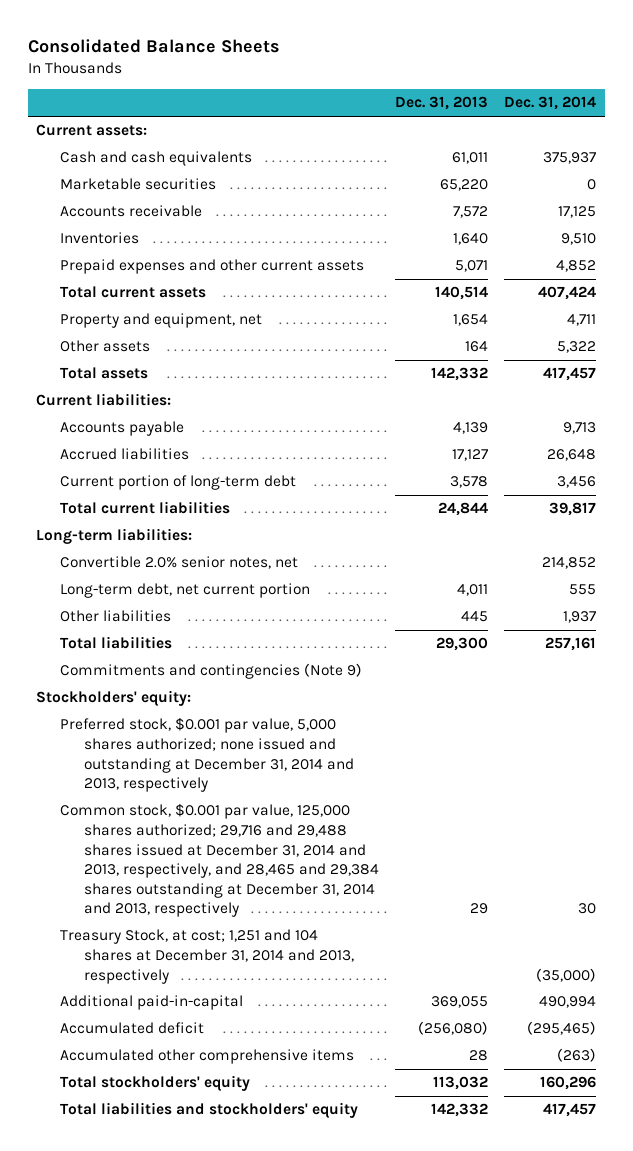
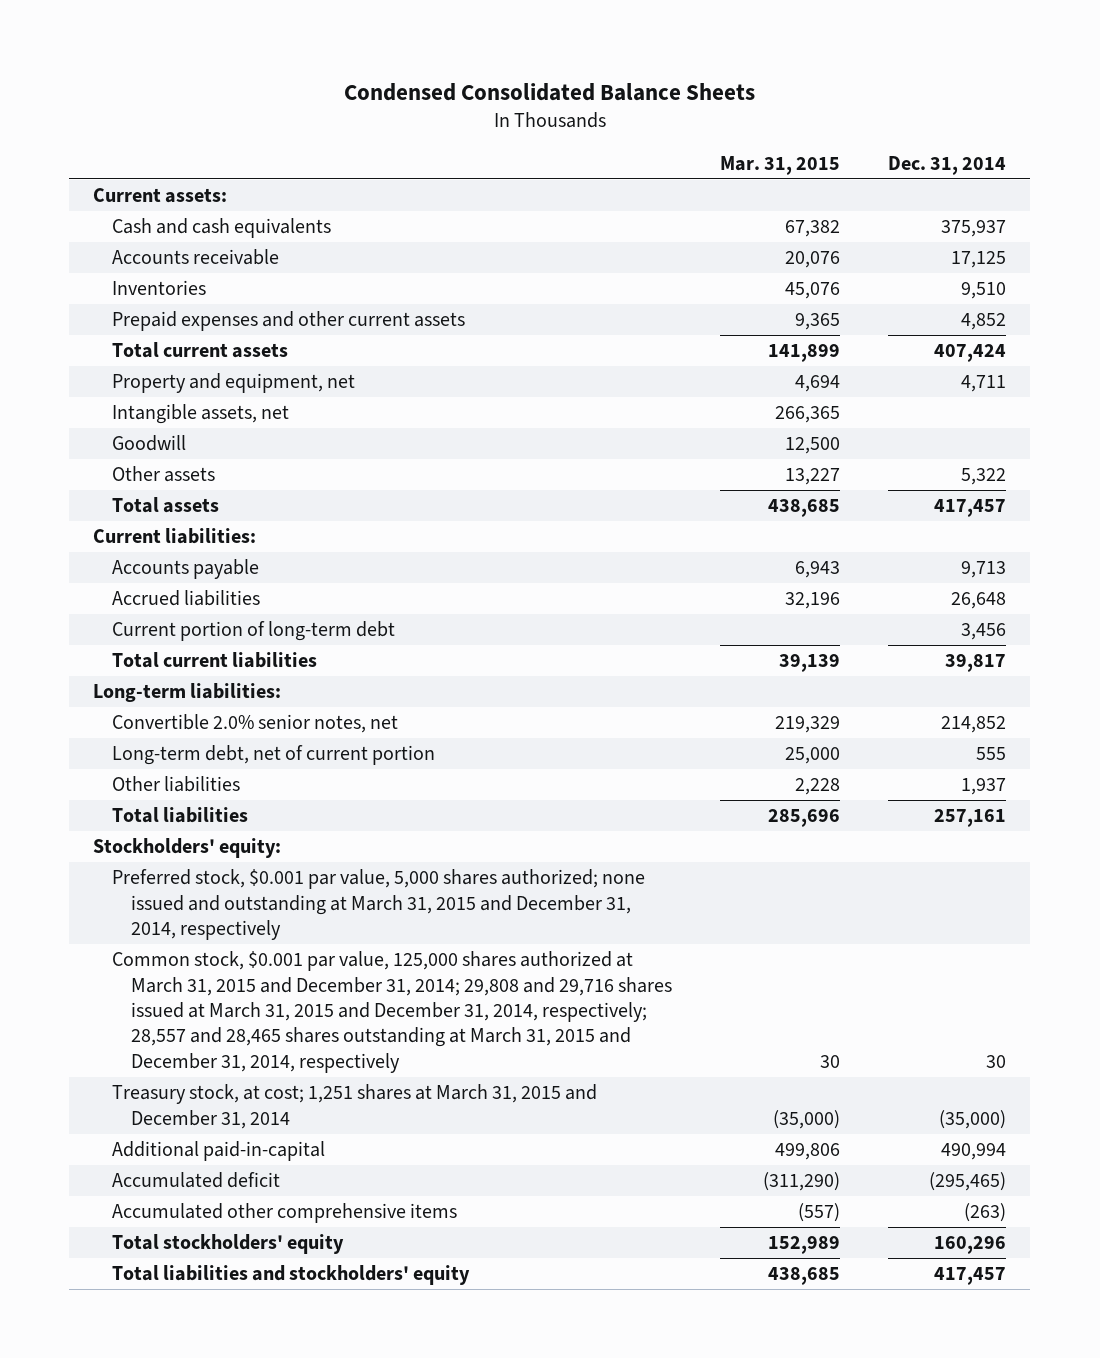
- Consolidated Balance Sheets
+ Condensed Consolidated Balance Sheets
- | Dec. 31, 2013 | Dec. 31, 2014
+ | Mar. 31, 2015 | Dec. 31, 2014
- Marketable securities | 65,220 | 0
+ Intangible assets, net | 266,365 |
+ Goodwill | 12,500 |
- Long-term debt, net current portion | 4,011 | 555
+ Long-term debt, net of current portion | 25,000 | 555
- Commitments and contingencies (Note 9)
- Preferred stock, $0.001 par value, 5,000 shares authorized; none issued and outstanding at December 31, 2014 and 2013, respectively
- Common stock, $0.001 par value, 125,000 shares authorized; 29,716 and 29,488 shares issued at December 31, 2014 and 2013, respectively, and 28,465 and 29,384 shares outstanding at December 31, 2014 and 2013, respectively | 29 | 30
- Treasury Stock, at cost; 1,251 and 104 shares at December 31, 2014 and 2013, respectively | | (35,000)
+ Preferred stock, $0.001 par value, 5,000 shares authorized; none issued and outstanding at March 31, 2015 and December 31, 2014, respectively
+ Common stock, $0.001 par value, 125,000 shares authorized at March 31, 2015 and December 31, 2014; 29,808 and 29,716 shares issued at March 31, 2015 and December 31, 2014, respectively; 28,557 and 28,465 shares outstanding at March 31, 2015 and December 31, 2014, respectively | 30 | 30
+ Treasury stock, at cost; 1,251 shares at March 31, 2015 and December 31, 2014 | (35,000) | (35,000)

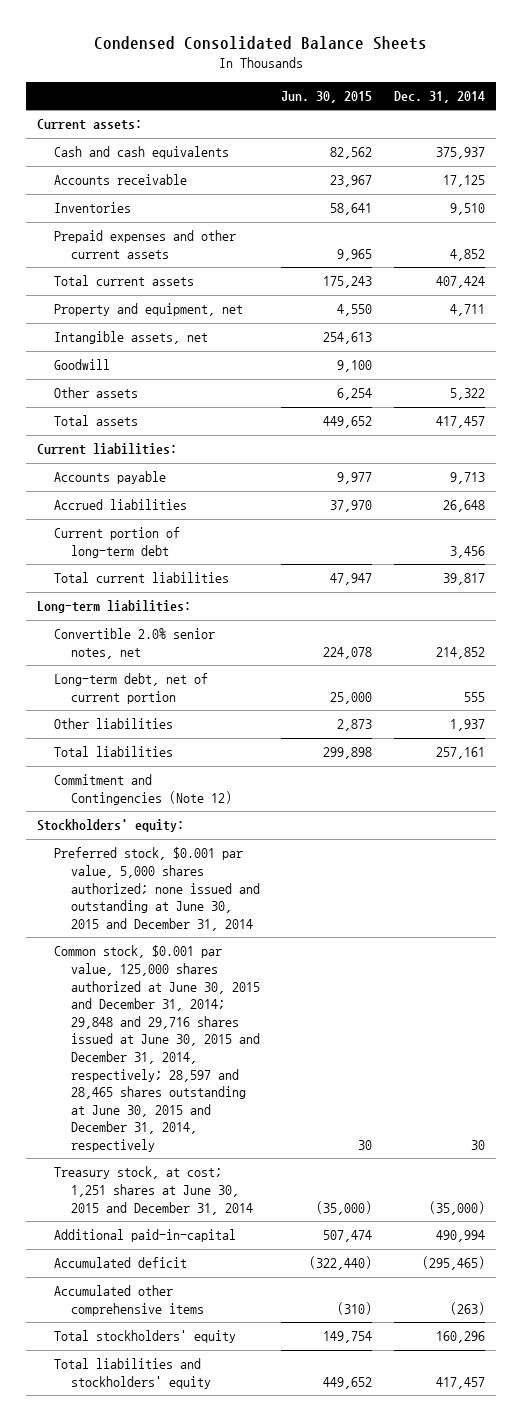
- | Mar. 31, 2015 | Dec. 31, 2014
+ | Jun. 30, 2015 | Dec. 31, 2014
+ Commitment and Contingencies (Note 12)
- Preferred stock, $0.001 par value, 5,000 shares authorized; none issued and outstanding at March 31, 2015 and December 31, 2014, respectively
- Common stock, $0.001 par value, 125,000 shares authorized at March 31, 2015 and December 31, 2014; 29,808 and 29,716 shares issued at March 31, 2015 and December 31, 2014, respectively; 28,557 and 28,465 shares outstanding at March 31, 2015 and December 31, 2014, respectively | 30 | 30
- Treasury stock, at cost; 1,251 shares at March 31, 2015 and December 31, 2014 | (35,000) | (35,000)
+ Preferred stock, $0.001 par value, 5,000 shares authorized; none issued and outstanding at June 30, 2015 and December 31, 2014
+ Common stock, $0.001 par value, 125,000 shares authorized at June 30, 2015 and December 31, 2014; 29,848 and 29,716 shares issued at June 30, 2015 and December 31, 2014, respectively; 28,597 and 28,465 shares outstanding at June 30, 2015 and December 31, 2014, respectively | 30 | 30
+ Treasury stock, at cost; 1,251 shares at June 30, 2015 and December 31, 2014 | (35,000) | (35,000)

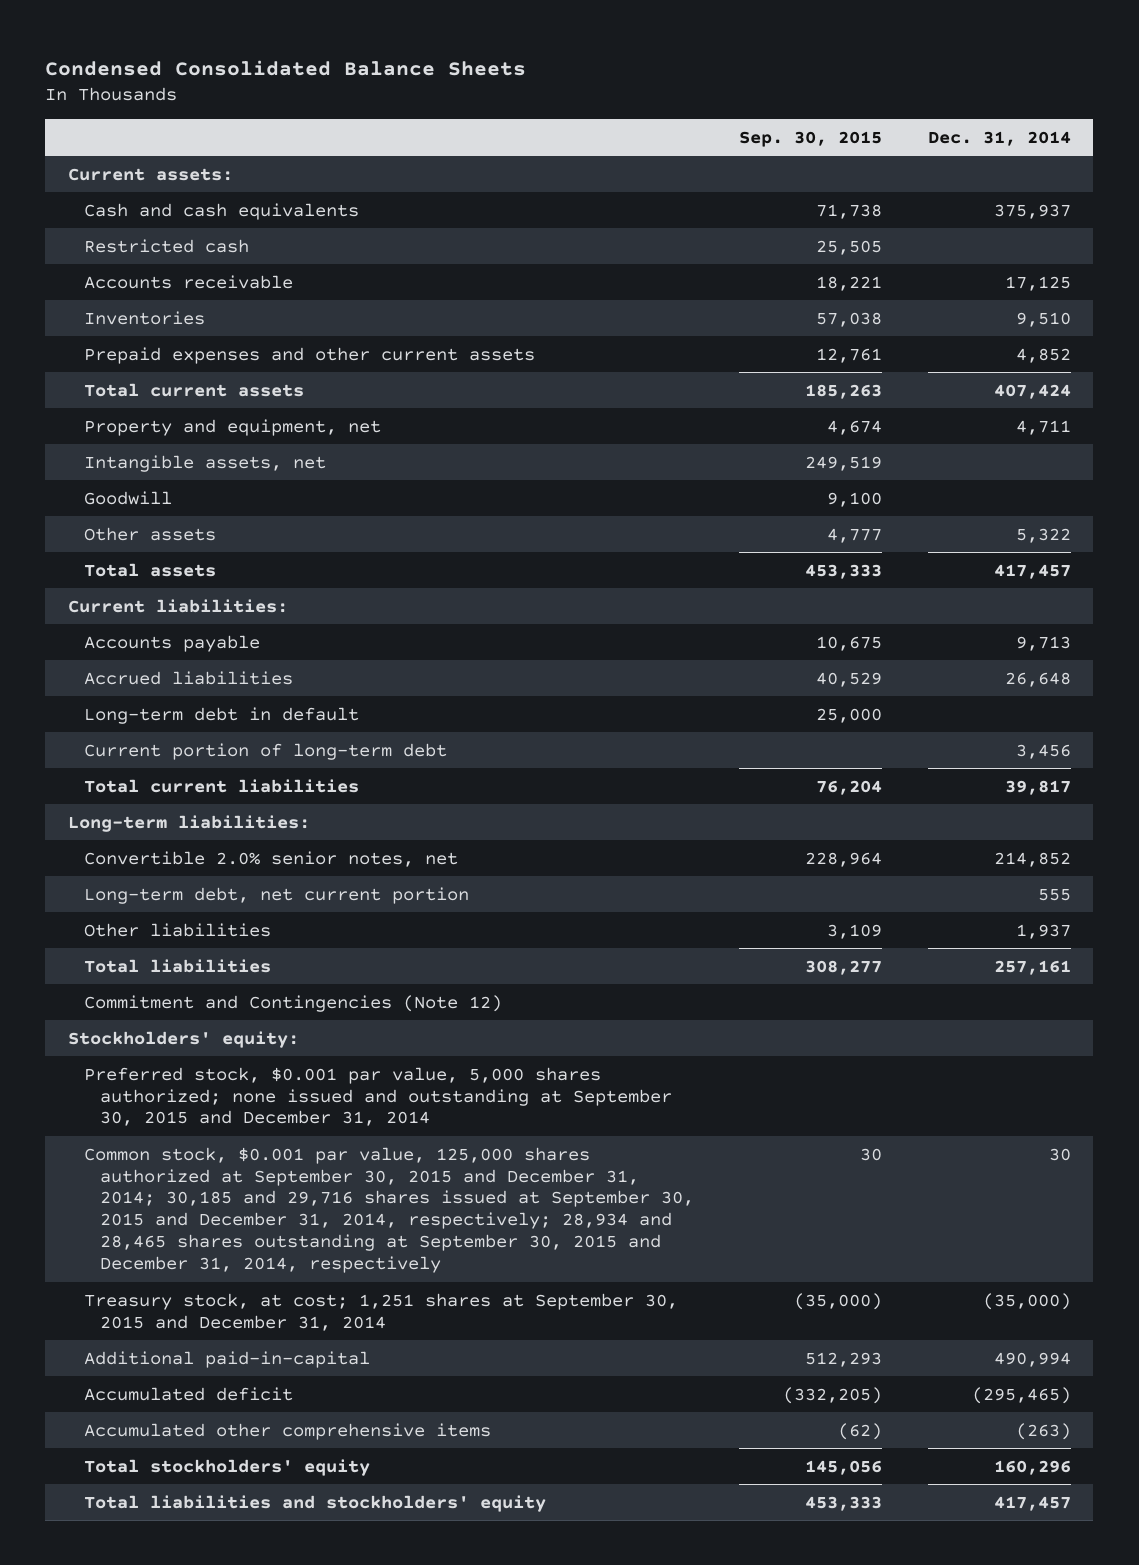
- | Jun. 30, 2015 | Dec. 31, 2014
+ | Sep. 30, 2015 | Dec. 31, 2014
+ Restricted cash | 25,505 |
+ Long-term debt in default | 25,000 |
- Long-term debt, net of current portion | 25,000 | 555
+ Long-term debt, net current portion | | 555
- Preferred stock, $0.001 par value, 5,000 shares authorized; none issued and outstanding at June 30, 2015 and December 31, 2014
- Common stock, $0.001 par value, 125,000 shares authorized at June 30, 2015 and December 31, 2014; 29,848 and 29,716 shares issued at June 30, 2015 and December 31, 2014, respectively; 28,597 and 28,465 shares outstanding at June 30, 2015 and December 31, 2014, respectively | 30 | 30
- Treasury stock, at cost; 1,251 shares at June 30, 2015 and December 31, 2014 | (35,000) | (35,000)
+ Preferred stock, $0.001 par value, 5,000 shares authorized; none issued and outstanding at September 30, 2015 and December 31, 2014
+ Common stock, $0.001 par value, 125,000 shares authorized at September 30, 2015 and December 31, 2014; 30,185 and 29,716 shares issued at September 30, 2015 and December 31, 2014, respectively; 28,934 and 28,465 shares outstanding at September 30, 2015 and December 31, 2014, respectively | 30 | 30
+ Treasury stock, at cost; 1,251 shares at September 30, 2015 and December 31, 2014 | (35,000) | (35,000)

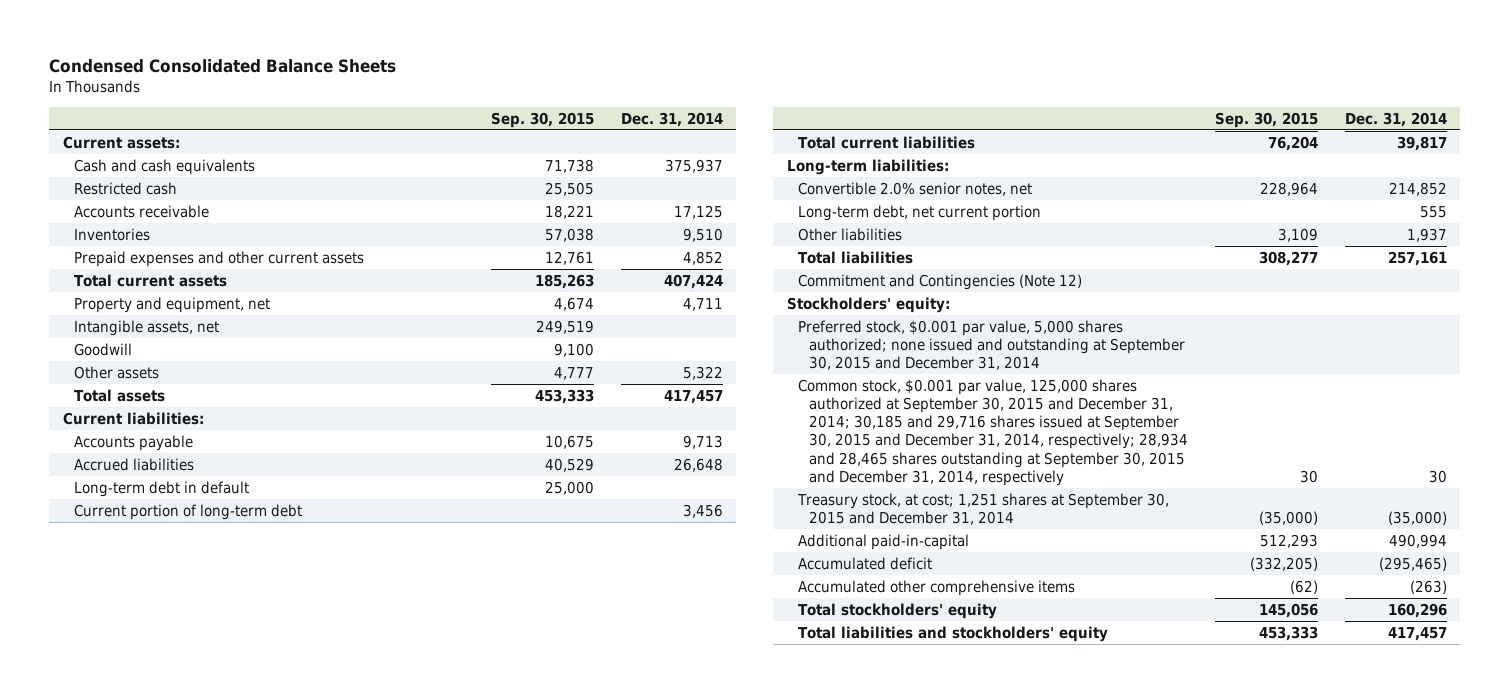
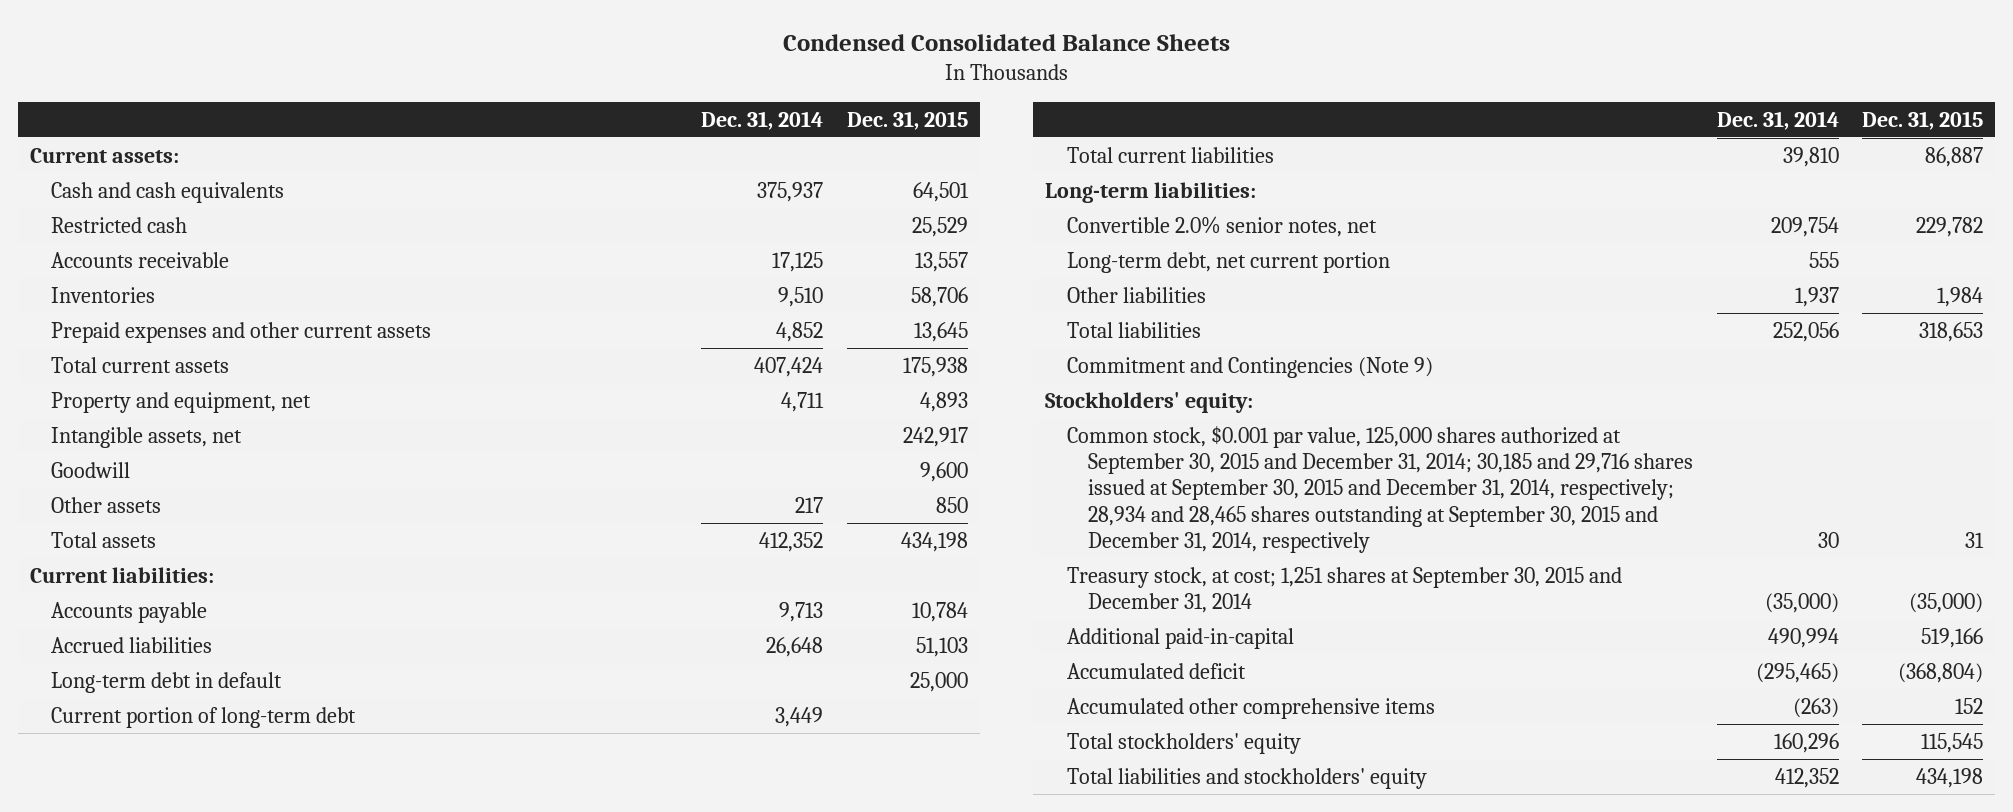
- | Sep. 30, 2015 | Dec. 31, 2014
+ | Dec. 31, 2014 | Dec. 31, 2015
- Other assets | 4,777 | 5,322
- Total assets | 453,333 | 417,457
+ Other assets | 217 | 850
+ Total assets | 412,352 | 434,198
- Current portion of long-term debt | | 3,456
- Total current liabilities | 76,204 | 39,817
+ Current portion of long-term debt | 3,449 |
+ Total current liabilities | 39,810 | 86,887
- Convertible 2.0% senior notes, net | 228,964 | 214,852
+ Convertible 2.0% senior notes, net | 209,754 | 229,782
- Total liabilities | 308,277 | 257,161
- Commitment and Contingencies (Note 12)
+ Total liabilities | 252,056 | 318,653
+ Commitment and Contingencies (Note 9)
- Preferred stock, $0.001 par value, 5,000 shares authorized; none issued and outstanding at September 30, 2015 and December 31, 2014
- Total liabilities and stockholders' equity | 453,333 | 417,457
+ Total liabilities and stockholders' equity | 412,352 | 434,198

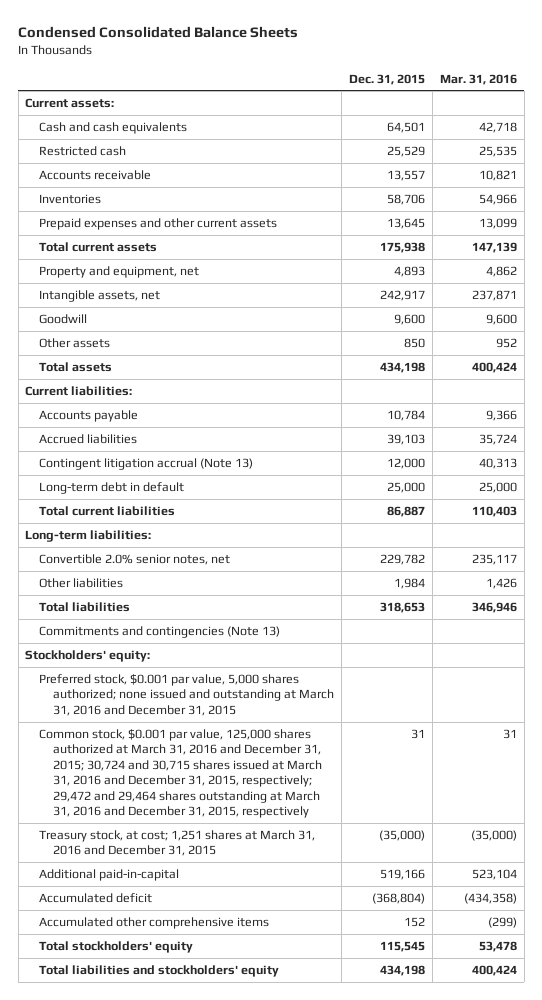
- | Dec. 31, 2014 | Dec. 31, 2015
+ | Dec. 31, 2015 | Mar. 31, 2016
- Accrued liabilities | 26,648 | 51,103
+ Accrued liabilities | 39,103 | 35,724
+ Contingent litigation accrual (Note 13) | 12,000 | 40,313
- Current portion of long-term debt | 3,449 |
- Long-term debt, net current portion | 555 |
- Commitment and Contingencies (Note 9)
+ Commitments and contingencies (Note 13)
- Common stock, $0.001 par value, 125,000 shares authorized at September 30, 2015 and December 31, 2014; 30,185 and 29,716 shares issued at September 30, 2015 and December 31, 2014, respectively; 28,934 and 28,465 shares outstanding at September 30, 2015 and December 31, 2014, respectively | 30 | 31
- Treasury stock, at cost; 1,251 shares at September 30, 2015 and December 31, 2014 | (35,000) | (35,000)
+ Preferred stock, $0.001 par value, 5,000 shares authorized; none issued and outstanding at March 31, 2016 and December 31, 2015
+ Common stock, $0.001 par value, 125,000 shares authorized at March 31, 2016 and December 31, 2015; 30,724 and 30,715 shares issued at March 31, 2016 and December 31, 2015, respectively; 29,472 and 29,464 shares outstanding at March 31, 2016 and December 31, 2015, respectively | 31 | 31
+ Treasury stock, at cost; 1,251 shares at March 31, 2016 and December 31, 2015 | (35,000) | (35,000)

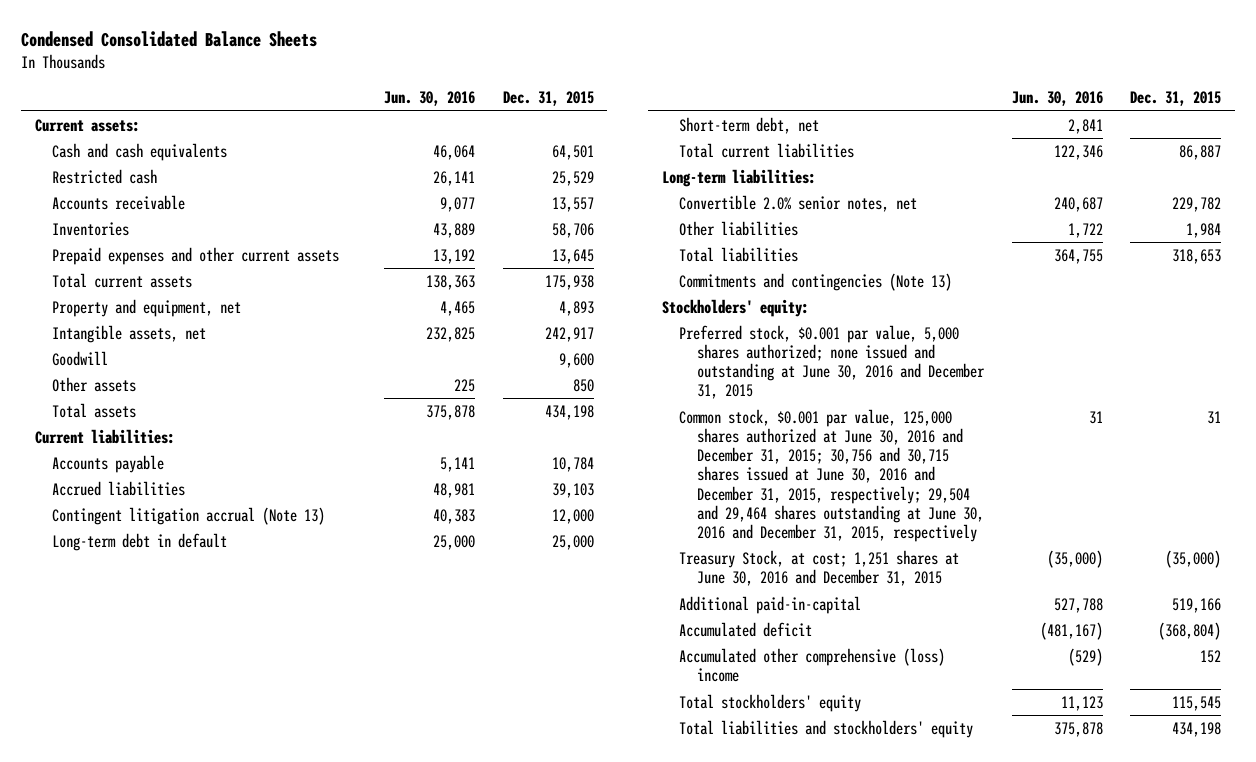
- | Dec. 31, 2015 | Mar. 31, 2016
+ | Jun. 30, 2016 | Dec. 31, 2015
+ Short-term debt, net | 2,841 |
- Preferred stock, $0.001 par value, 5,000 shares authorized; none issued and outstanding at March 31, 2016 and December 31, 2015
- Common stock, $0.001 par value, 125,000 shares authorized at March 31, 2016 and December 31, 2015; 30,724 and 30,715 shares issued at March 31, 2016 and December 31, 2015, respectively; 29,472 and 29,464 shares outstanding at March 31, 2016 and December 31, 2015, respectively | 31 | 31
- Treasury stock, at cost; 1,251 shares at March 31, 2016 and December 31, 2015 | (35,000) | (35,000)
+ Preferred stock, $0.001 par value, 5,000 shares authorized; none issued and outstanding at June 30, 2016 and December 31, 2015
+ Common stock, $0.001 par value, 125,000 shares authorized at June 30, 2016 and December 31, 2015; 30,756 and 30,715 shares issued at June 30, 2016 and December 31, 2015, respectively; 29,504 and 29,464 shares outstanding at June 30, 2016 and December 31, 2015, respectively | 31 | 31
+ Treasury Stock, at cost; 1,251 shares at June 30, 2016 and December 31, 2015 | (35,000) | (35,000)
- Accumulated other comprehensive items | 152 | (299)
+ Accumulated other comprehensive (loss) income | (529) | 152

